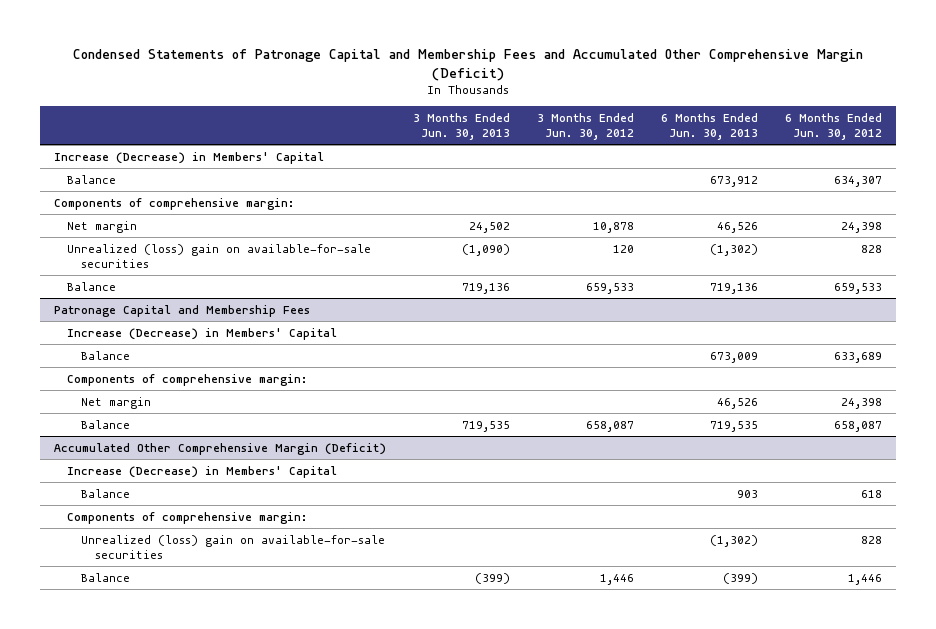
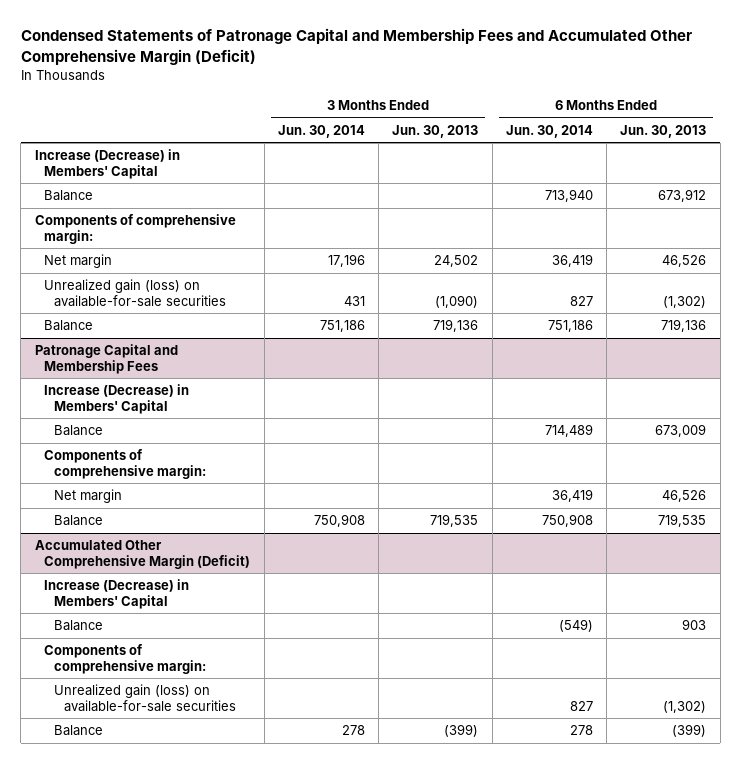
- | 3 Months Ended Jun. 30, 2013 | 3 Months Ended Jun. 30, 2012 | 6 Months Ended Jun. 30, 2013 | 6 Months Ended Jun. 30, 2012
+ | 3 Months Ended Jun. 30, 2014 | 3 Months Ended Jun. 30, 2013 | 6 Months Ended Jun. 30, 2014 | 6 Months Ended Jun. 30, 2013
- Unrealized (loss) gain on available-for-sale securities | (1,090) | 120 | (1,302) | 828
+ Unrealized gain (loss) on available-for-sale securities | 431 | (1,090) | 827 | (1,302)
@ Accumulated Other Comprehensive Margin (Deficit)
- Unrealized (loss) gain on available-for-sale securities | | | (1,302) | 828
+ Unrealized gain (loss) on available-for-sale securities | | | 827 | (1,302)

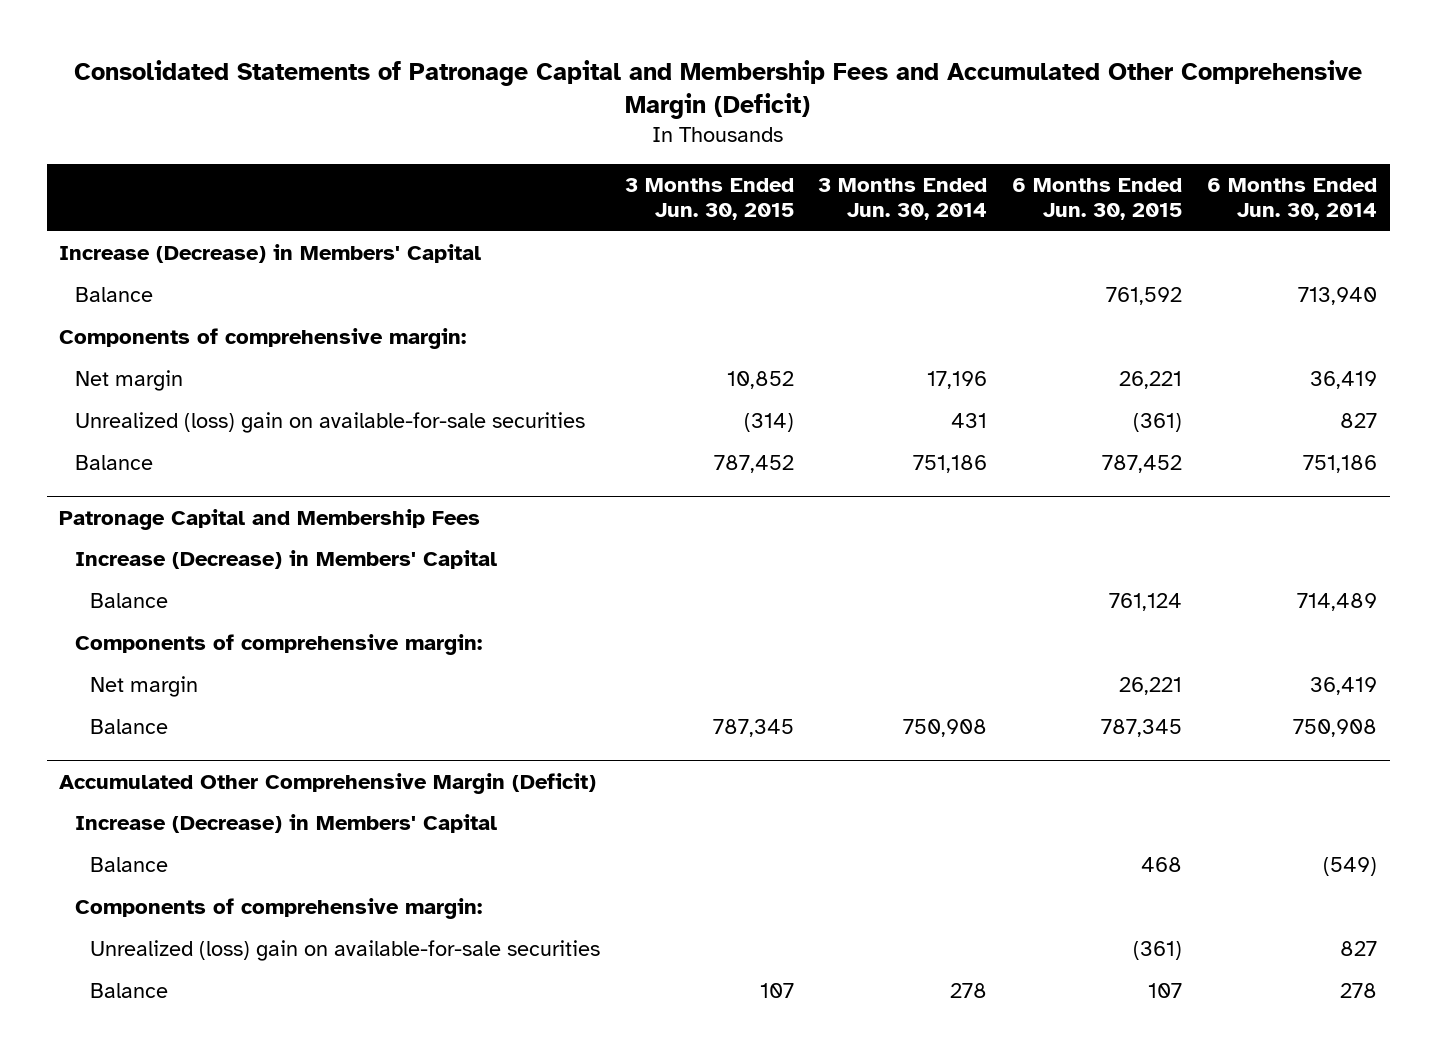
- Condensed Statements of Patronage Capital and Membership Fees and Accumulated Other Comprehensive Margin (Deficit)
+ Consolidated Statements of Patronage Capital and Membership Fees and Accumulated Other Comprehensive Margin (Deficit)
- | 3 Months Ended Jun. 30, 2014 | 3 Months Ended Jun. 30, 2013 | 6 Months Ended Jun. 30, 2014 | 6 Months Ended Jun. 30, 2013
+ | 3 Months Ended Jun. 30, 2015 | 3 Months Ended Jun. 30, 2014 | 6 Months Ended Jun. 30, 2015 | 6 Months Ended Jun. 30, 2014
- Unrealized gain (loss) on available-for-sale securities | 431 | (1,090) | 827 | (1,302)
+ Unrealized (loss) gain on available-for-sale securities | (314) | 431 | (361) | 827
@ Accumulated Other Comprehensive Margin (Deficit)
- Unrealized gain (loss) on available-for-sale securities | | | 827 | (1,302)
+ Unrealized (loss) gain on available-for-sale securities | | | (361) | 827

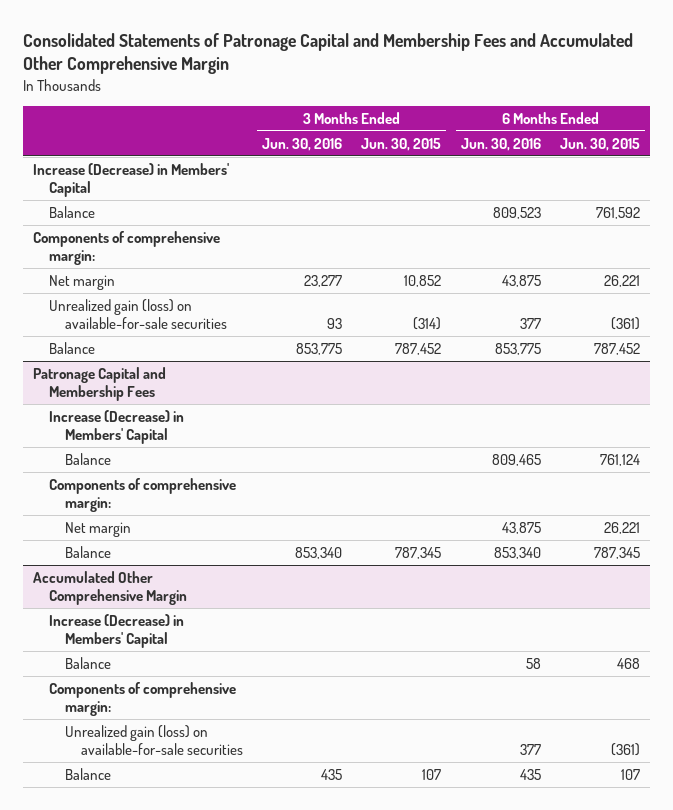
- Consolidated Statements of Patronage Capital and Membership Fees and Accumulated Other Comprehensive Margin (Deficit)
+ Consolidated Statements of Patronage Capital and Membership Fees and Accumulated Other Comprehensive Margin
- | 3 Months Ended Jun. 30, 2015 | 3 Months Ended Jun. 30, 2014 | 6 Months Ended Jun. 30, 2015 | 6 Months Ended Jun. 30, 2014
+ | 3 Months Ended Jun. 30, 2016 | 3 Months Ended Jun. 30, 2015 | 6 Months Ended Jun. 30, 2016 | 6 Months Ended Jun. 30, 2015
- Unrealized (loss) gain on available-for-sale securities | (314) | 431 | (361) | 827
+ Unrealized gain (loss) on available-for-sale securities | 93 | (314) | 377 | (361)
- Accumulated Other Comprehensive Margin (Deficit)
+ Accumulated Other Comprehensive Margin
- Unrealized (loss) gain on available-for-sale securities | | | (361) | 827
+ Unrealized gain (loss) on available-for-sale securities | | | 377 | (361)

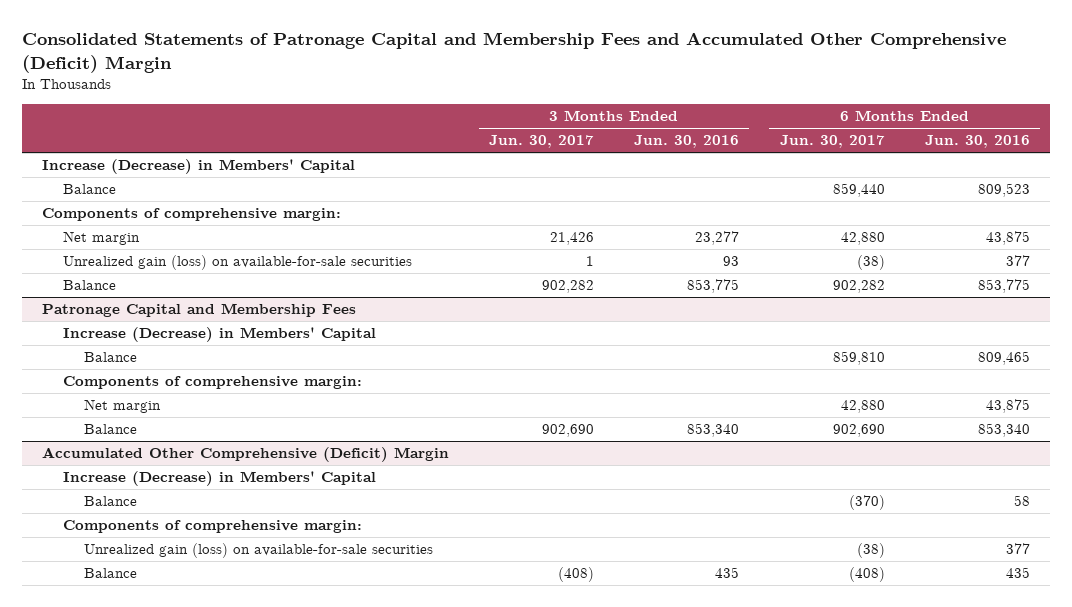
- Consolidated Statements of Patronage Capital and Membership Fees and Accumulated Other Comprehensive Margin
+ Consolidated Statements of Patronage Capital and Membership Fees and Accumulated Other Comprehensive (Deficit) Margin
- | 3 Months Ended Jun. 30, 2016 | 3 Months Ended Jun. 30, 2015 | 6 Months Ended Jun. 30, 2016 | 6 Months Ended Jun. 30, 2015
+ | 3 Months Ended Jun. 30, 2017 | 3 Months Ended Jun. 30, 2016 | 6 Months Ended Jun. 30, 2017 | 6 Months Ended Jun. 30, 2016
- Accumulated Other Comprehensive Margin
+ Accumulated Other Comprehensive (Deficit) Margin

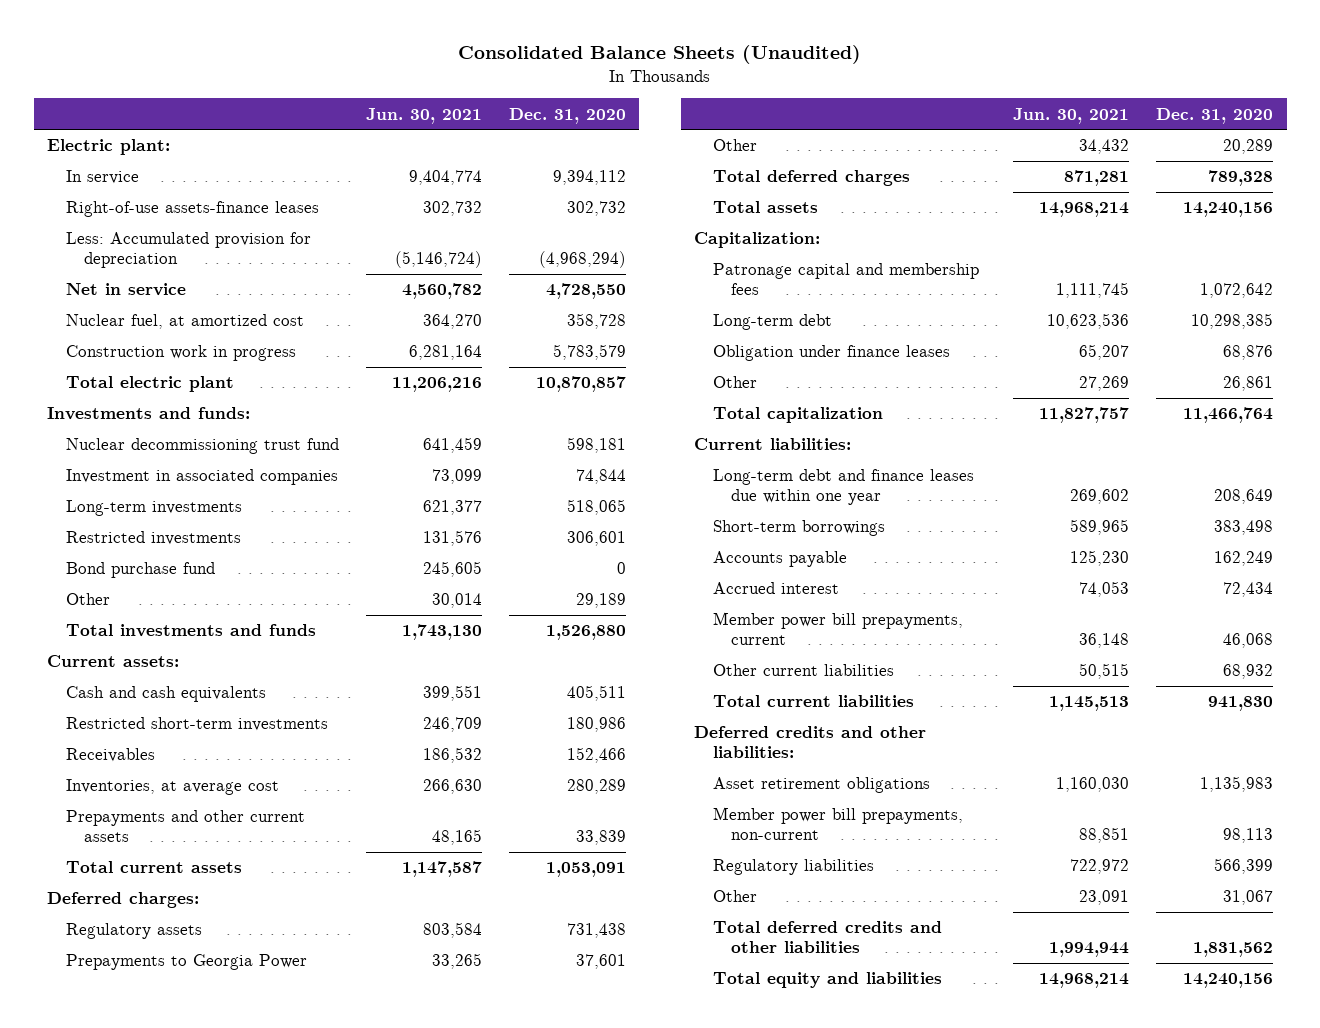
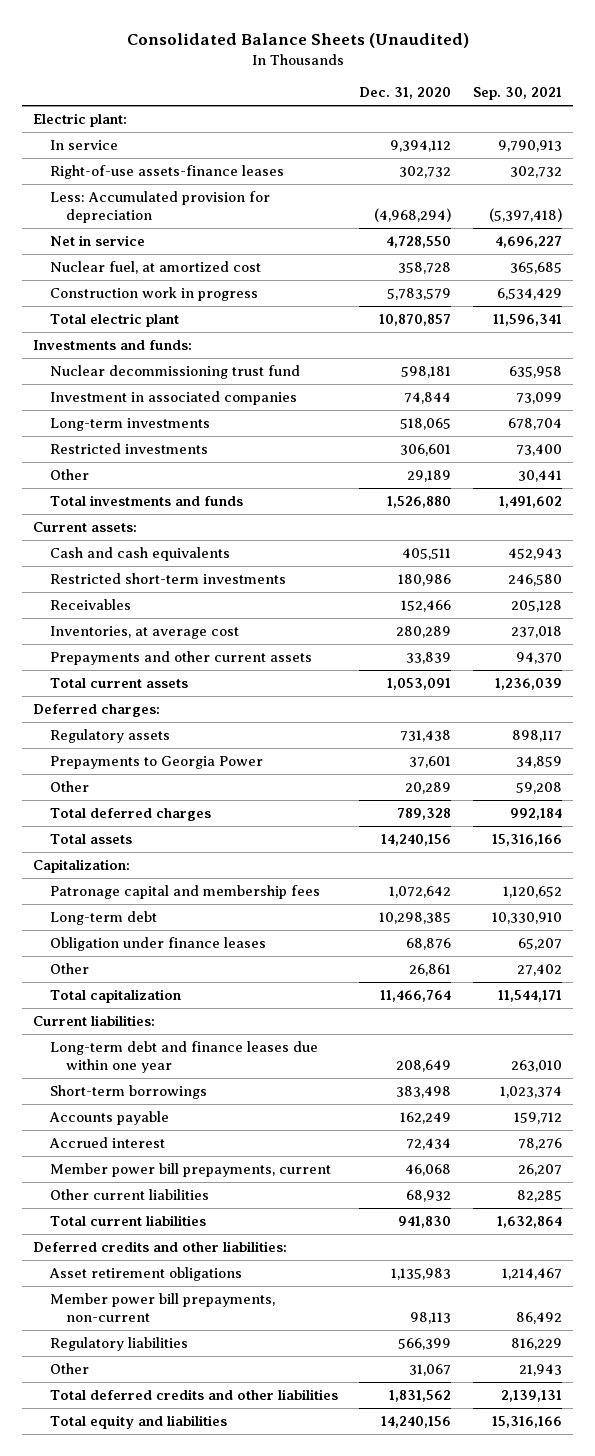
- | Jun. 30, 2021 | Dec. 31, 2020
+ | Dec. 31, 2020 | Sep. 30, 2021
- Bond purchase fund | 245,605 | 0

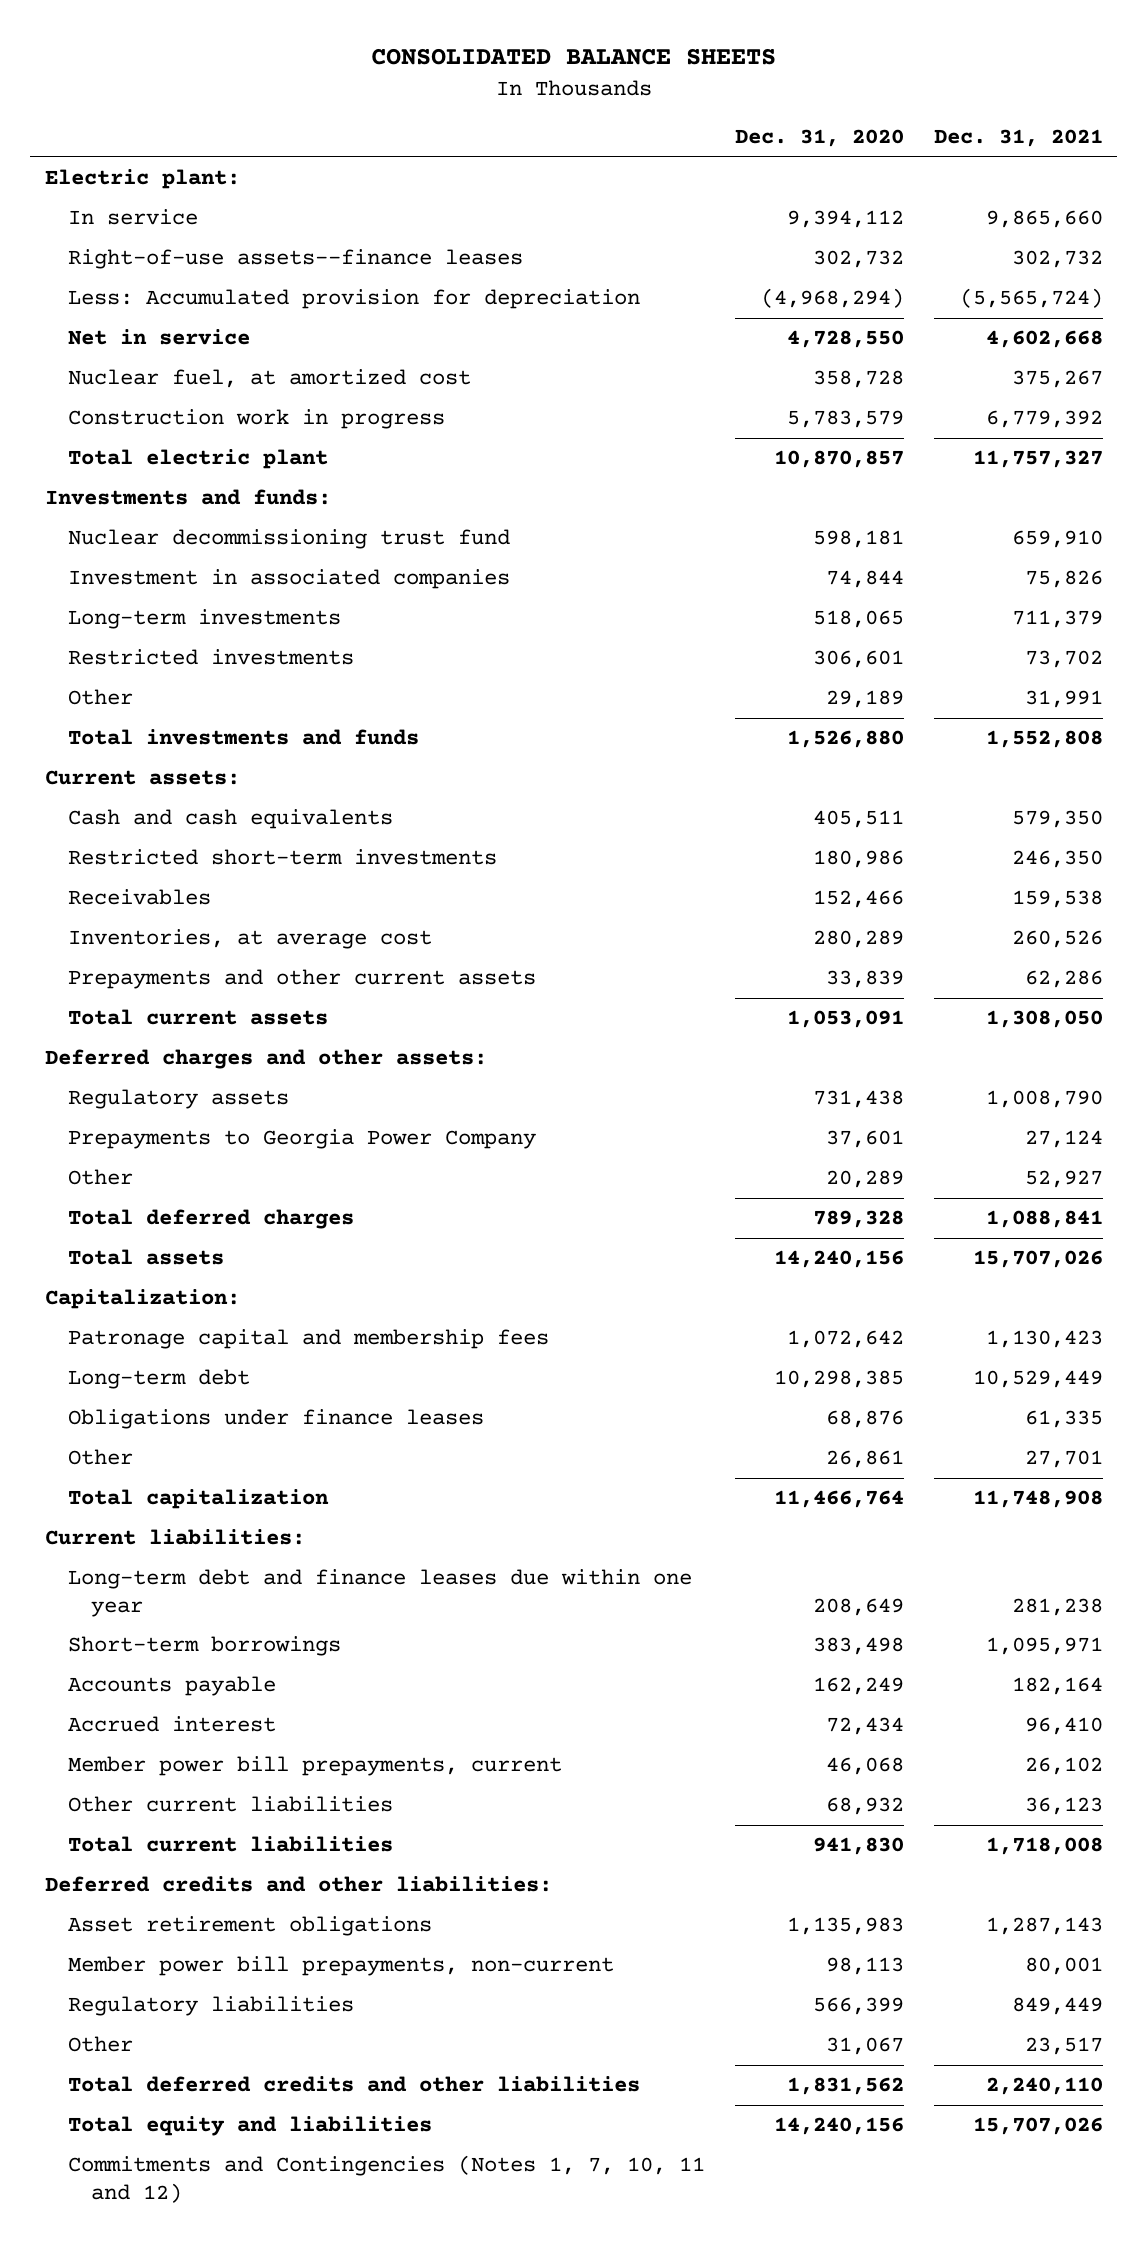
- Consolidated Balance Sheets (Unaudited)
+ CONSOLIDATED BALANCE SHEETS
- | Dec. 31, 2020 | Sep. 30, 2021
+ | Dec. 31, 2020 | Dec. 31, 2021
- Right-of-use assets-finance leases | 302,732 | 302,732
+ Right-of-use assets--finance leases | 302,732 | 302,732
- Deferred charges:
+ Deferred charges and other assets:
- Prepayments to Georgia Power | 37,601 | 34,859
+ Prepayments to Georgia Power Company | 37,601 | 27,124
- Obligation under finance leases | 68,876 | 65,207
+ Obligations under finance leases | 68,876 | 61,335
+ Commitments and Contingencies (Notes 1, 7, 10, 11 and 12)

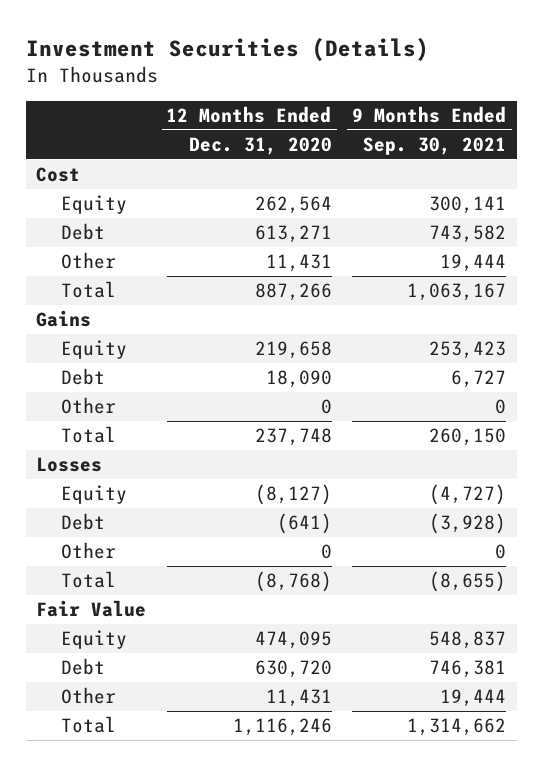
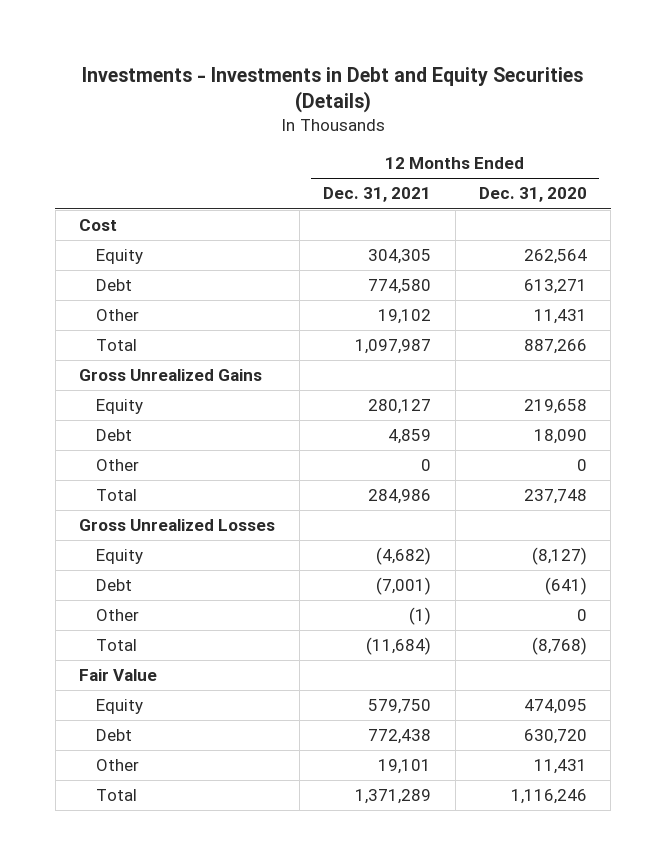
- Investment Securities (Details)
+ Investments - Investments in Debt and Equity Securities (Details)
- | 12 Months Ended Dec. 31, 2020 | 9 Months Ended Sep. 30, 2021
+ | 12 Months Ended Dec. 31, 2021 | 12 Months Ended Dec. 31, 2020
- Gains
+ Gross Unrealized Gains
- Losses
+ Gross Unrealized Losses

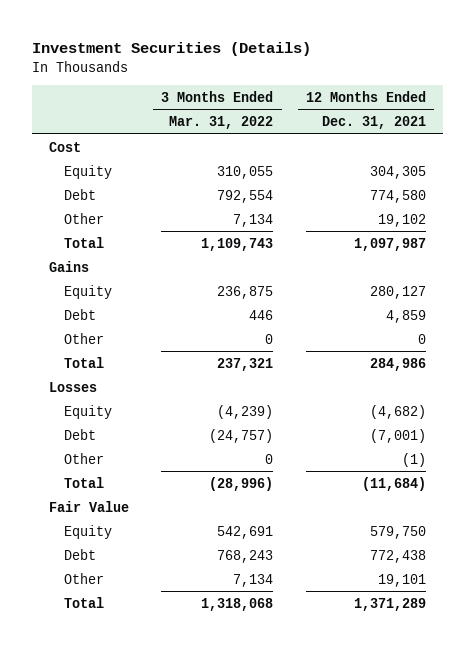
- Investments - Investments in Debt and Equity Securities (Details)
+ Investment Securities (Details)
- | 12 Months Ended Dec. 31, 2021 | 12 Months Ended Dec. 31, 2020
+ | 3 Months Ended Mar. 31, 2022 | 12 Months Ended Dec. 31, 2021
- Gross Unrealized Gains
+ Gains
- Gross Unrealized Losses
+ Losses

